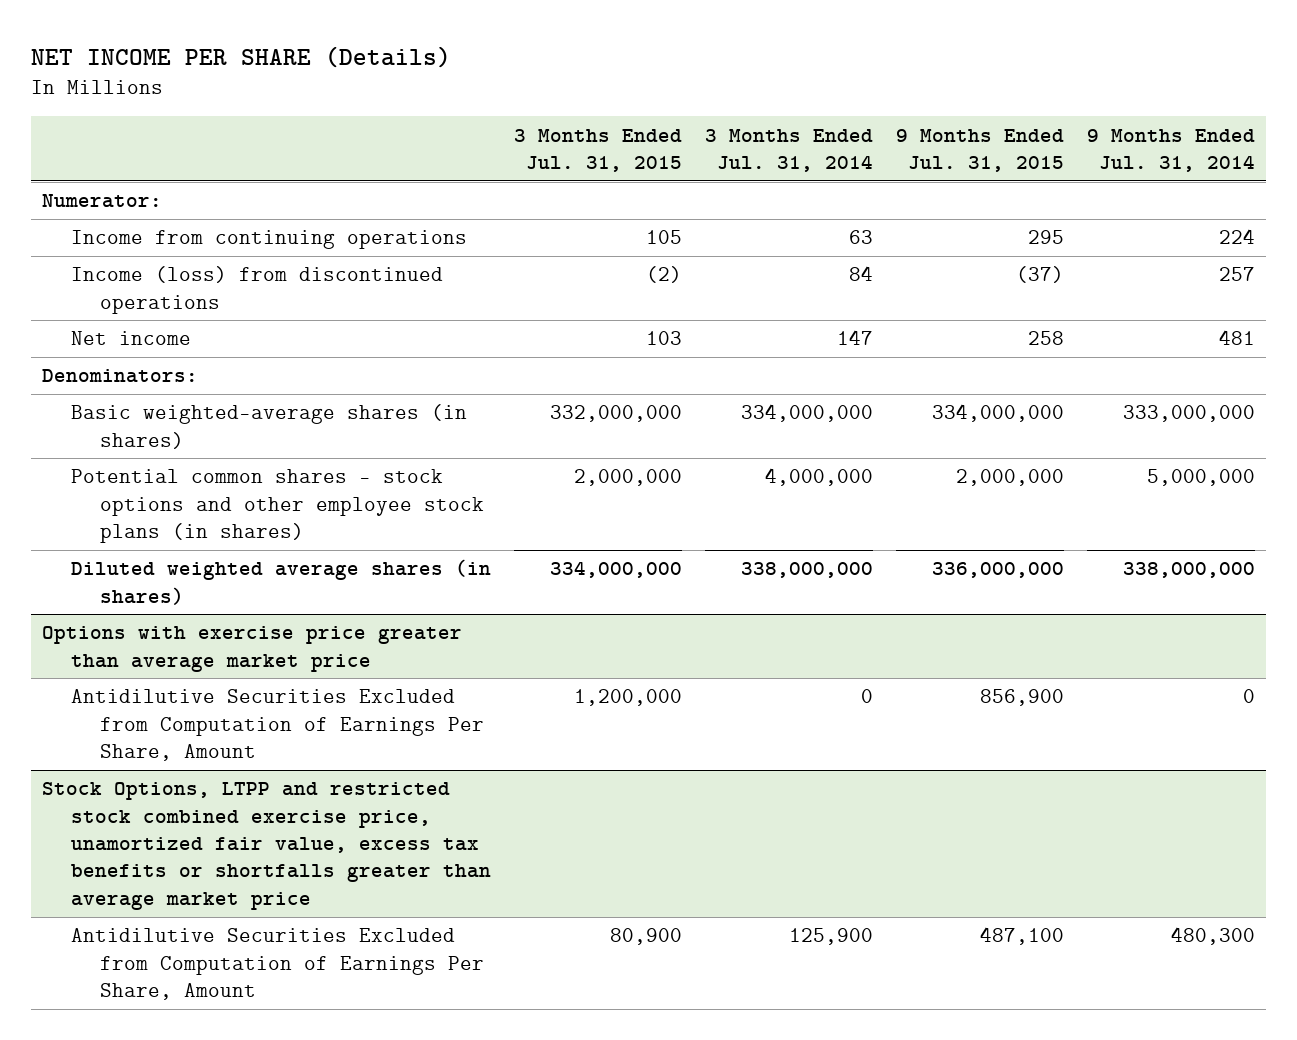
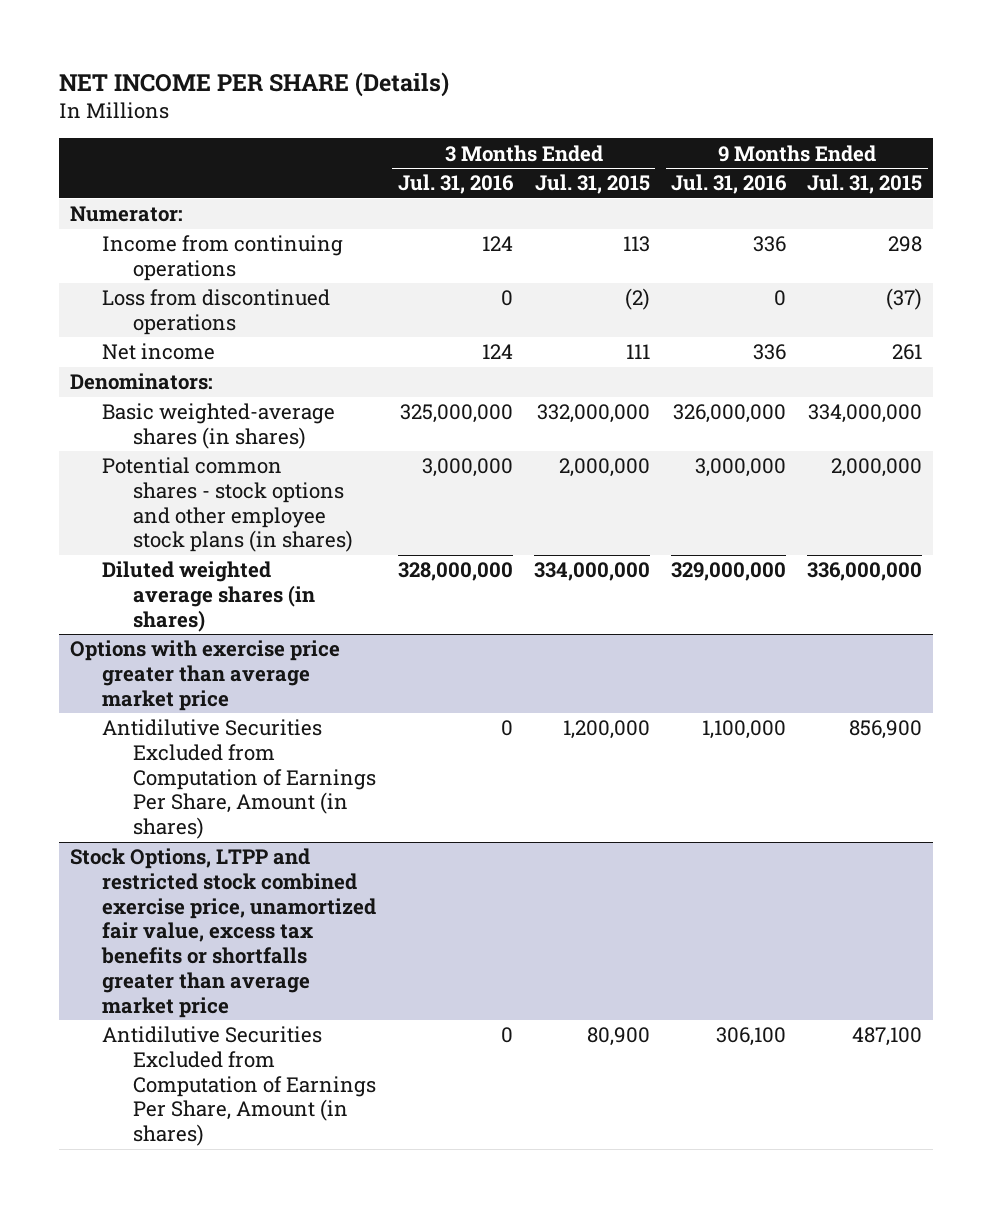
- | 3 Months Ended Jul. 31, 2015 | 3 Months Ended Jul. 31, 2014 | 9 Months Ended Jul. 31, 2015 | 9 Months Ended Jul. 31, 2014
+ | 3 Months Ended Jul. 31, 2016 | 3 Months Ended Jul. 31, 2015 | 9 Months Ended Jul. 31, 2016 | 9 Months Ended Jul. 31, 2015
- Income from continuing operations | 105 | 63 | 295 | 224
- Income (loss) from discontinued operations | (2) | 84 | (37) | 257
- Net income | 103 | 147 | 258 | 481
+ Income from continuing operations | 124 | 113 | 336 | 298
+ Loss from discontinued operations | 0 | (2) | 0 | (37)
+ Net income | 124 | 111 | 336 | 261
@ Options with exercise price greater than average market price
- Antidilutive Securities Excluded from Computation of Earnings Per Share, Amount | 1,200,000 | 0 | 856,900 | 0
+ Antidilutive Securities Excluded from Computation of Earnings Per Share, Amount (in shares) | 0 | 1,200,000 | 1,100,000 | 856,900
@ Stock Options, LTPP and restricted stock combined exercise price, unamortized fair value, excess tax benefits or shortfalls greater than average market price
- Antidilutive Securities Excluded from Computation of Earnings Per Share, Amount | 80,900 | 125,900 | 487,100 | 480,300
+ Antidilutive Securities Excluded from Computation of Earnings Per Share, Amount (in shares) | 0 | 80,900 | 306,100 | 487,100

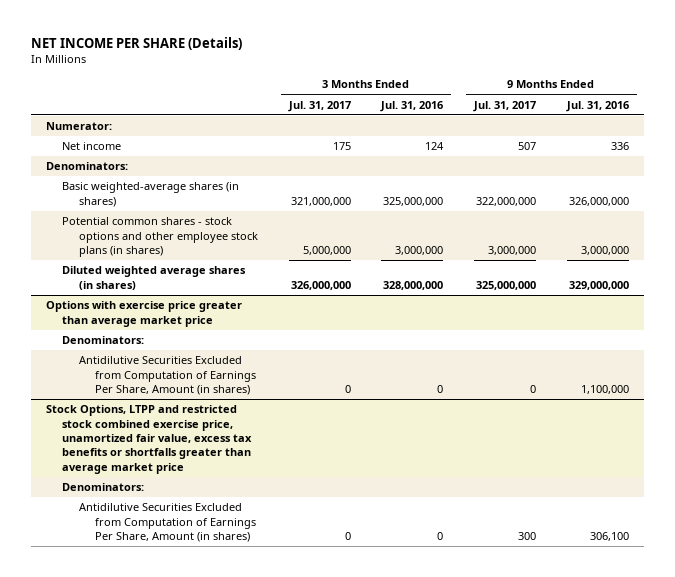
- | 3 Months Ended Jul. 31, 2016 | 3 Months Ended Jul. 31, 2015 | 9 Months Ended Jul. 31, 2016 | 9 Months Ended Jul. 31, 2015
+ | 3 Months Ended Jul. 31, 2017 | 3 Months Ended Jul. 31, 2016 | 9 Months Ended Jul. 31, 2017 | 9 Months Ended Jul. 31, 2016
- Income from continuing operations | 124 | 113 | 336 | 298
- Loss from discontinued operations | 0 | (2) | 0 | (37)
@ Options with exercise price greater than average market price
+ Denominators:
@ Stock Options, LTPP and restricted stock combined exercise price, unamortized fair value, excess tax benefits or shortfalls greater than average market price
+ Denominators:

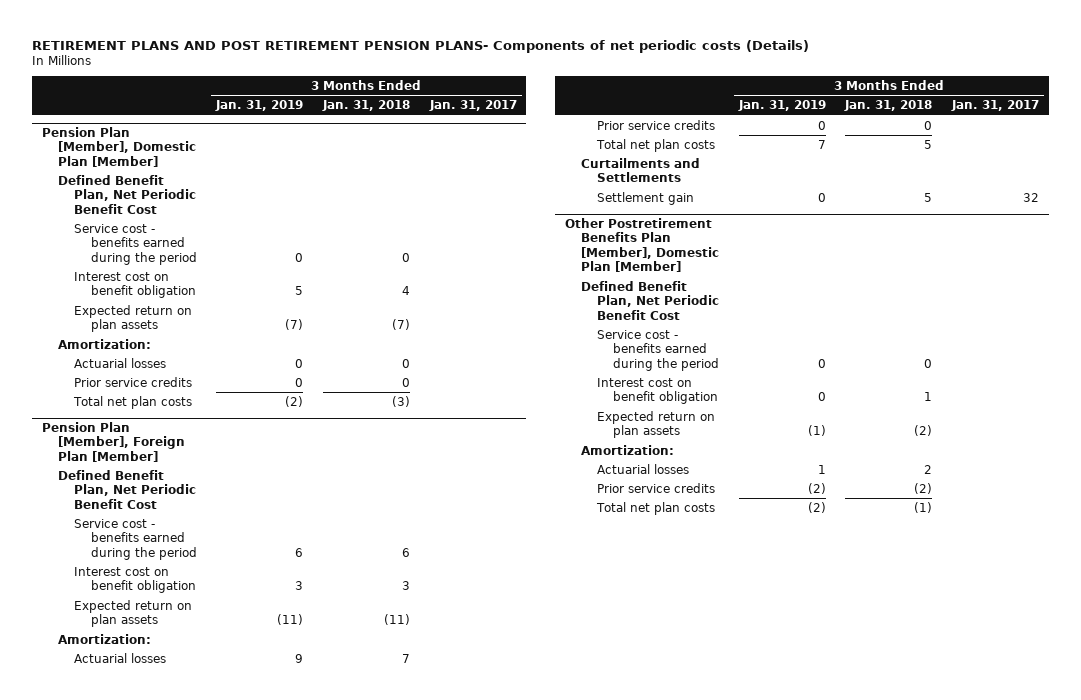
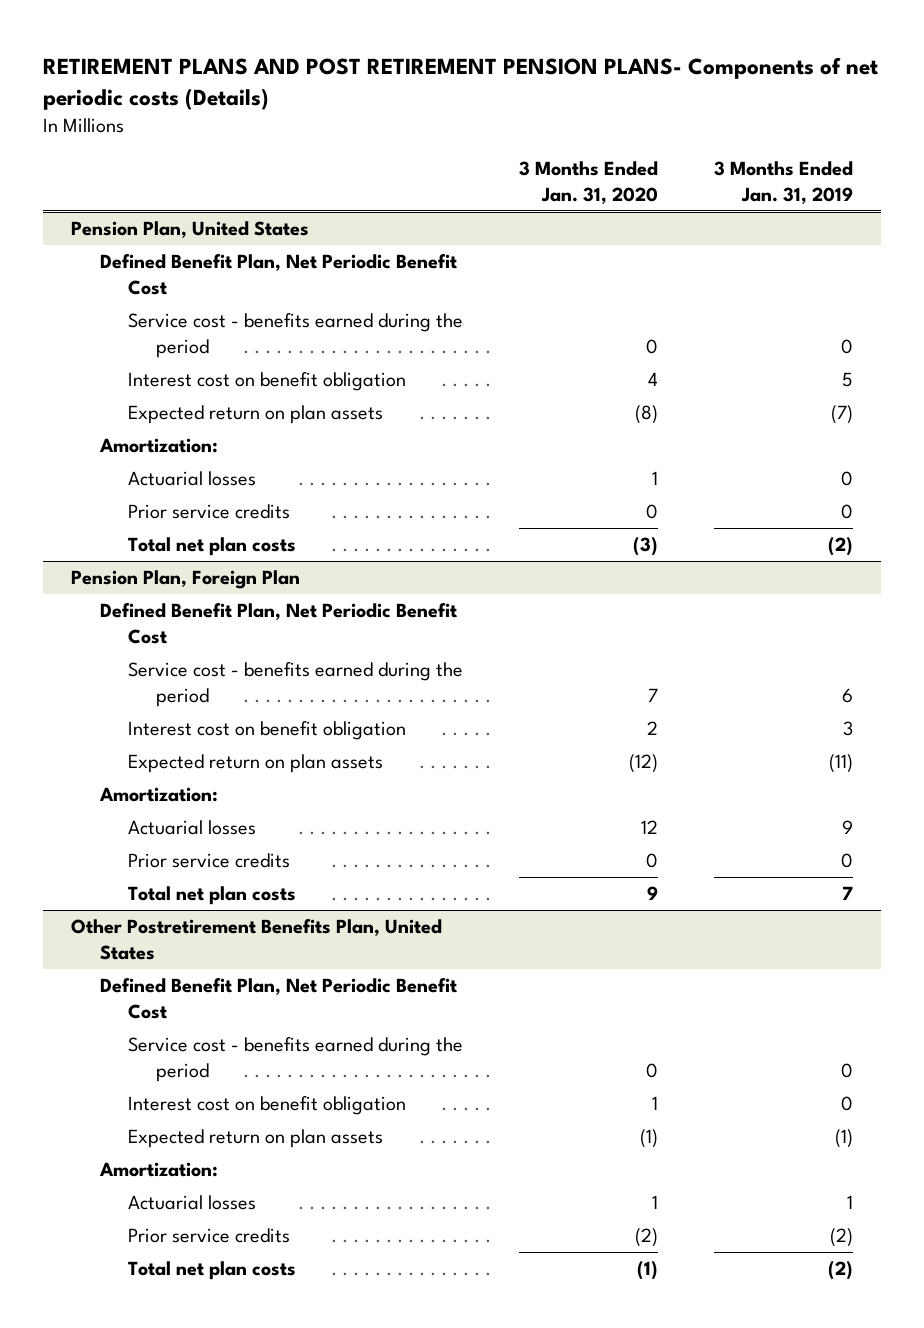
- | 3 Months Ended Jan. 31, 2019 | 3 Months Ended Jan. 31, 2018 | 3 Months Ended Jan. 31, 2017
+ | 3 Months Ended Jan. 31, 2020 | 3 Months Ended Jan. 31, 2019
- Pension Plan [Member], Domestic Plan [Member]
+ Pension Plan, United States
- Pension Plan [Member], Foreign Plan [Member]
+ Pension Plan, Foreign Plan
- Curtailments and Settlements
- Settlement gain | 0 | 5 | 32
- Other Postretirement Benefits Plan [Member], Domestic Plan [Member]
+ Other Postretirement Benefits Plan, United States

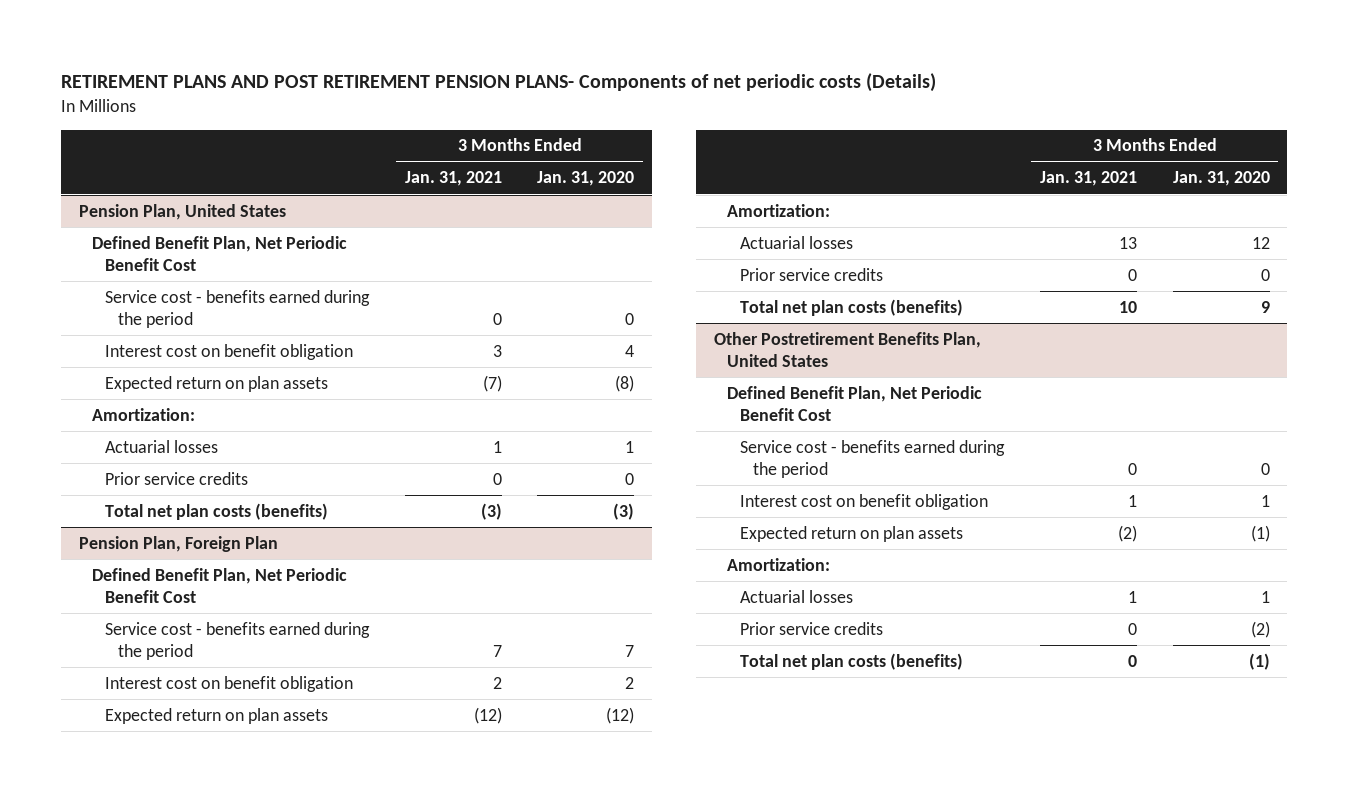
- | 3 Months Ended Jan. 31, 2020 | 3 Months Ended Jan. 31, 2019
+ | 3 Months Ended Jan. 31, 2021 | 3 Months Ended Jan. 31, 2020
@ Pension Plan, United States
- Total net plan costs | (3) | (2)
+ Total net plan costs (benefits) | (3) | (3)
@ Pension Plan, Foreign Plan
- Total net plan costs | 9 | 7
+ Total net plan costs (benefits) | 10 | 9
@ Other Postretirement Benefits Plan, United States
- Total net plan costs | (1) | (2)
+ Total net plan costs (benefits) | 0 | (1)

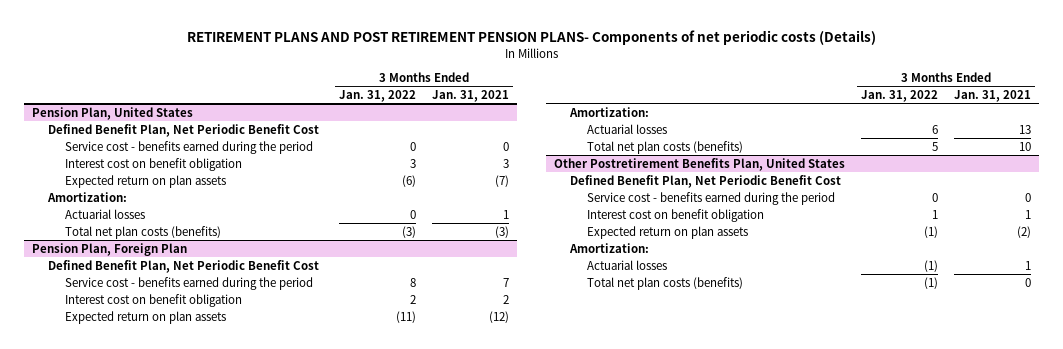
- | 3 Months Ended Jan. 31, 2021 | 3 Months Ended Jan. 31, 2020
+ | 3 Months Ended Jan. 31, 2022 | 3 Months Ended Jan. 31, 2021
@ Pension Plan, United States
- Prior service credits | 0 | 0
@ Pension Plan, Foreign Plan
- Prior service credits | 0 | 0
@ Other Postretirement Benefits Plan, United States
- Prior service credits | 0 | (2)

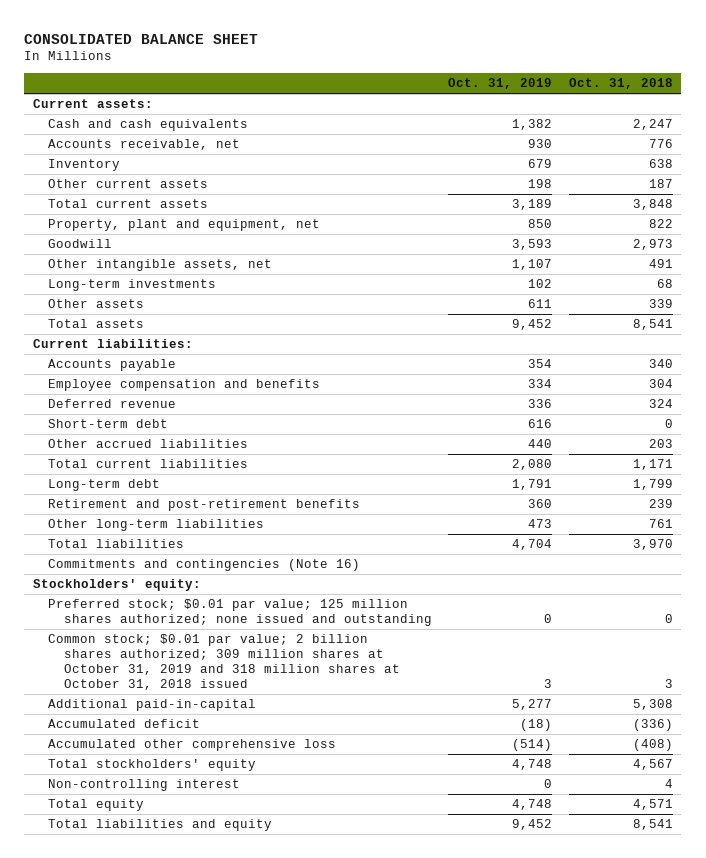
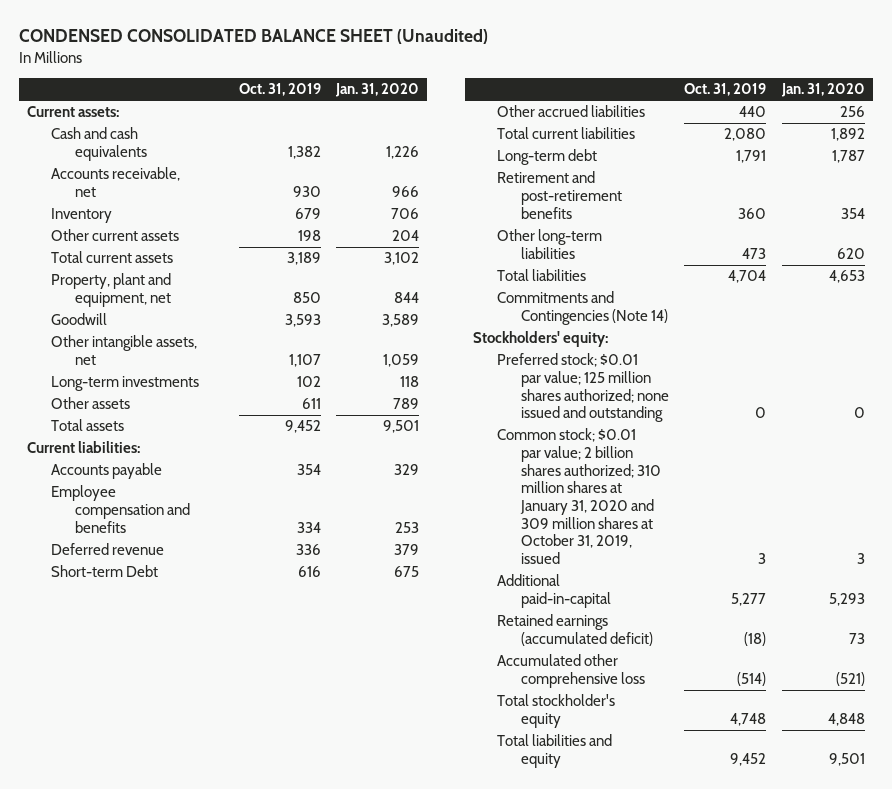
- CONSOLIDATED BALANCE SHEET
+ CONDENSED CONSOLIDATED BALANCE SHEET (Unaudited)
- | Oct. 31, 2019 | Oct. 31, 2018
+ | Oct. 31, 2019 | Jan. 31, 2020
- Short-term debt | 616 | 0
+ Short-term Debt | 616 | 675
- Commitments and contingencies (Note 16)
+ Commitments and Contingencies (Note 14)
- Common stock; $0.01 par value; 2 billion shares authorized; 309 million shares at October 31, 2019 and 318 million shares at October 31, 2018 issued | 3 | 3
+ Common stock; $0.01 par value; 2 billion shares authorized; 310 million shares at January 31, 2020 and 309 million shares at October 31, 2019, issued | 3 | 3
- Accumulated deficit | (18) | (336)
+ Retained earnings (accumulated deficit) | (18) | 73
- Total stockholders' equity | 4,748 | 4,567
- Non-controlling interest | 0 | 4
- Total equity | 4,748 | 4,571
+ Total stockholder's equity | 4,748 | 4,848

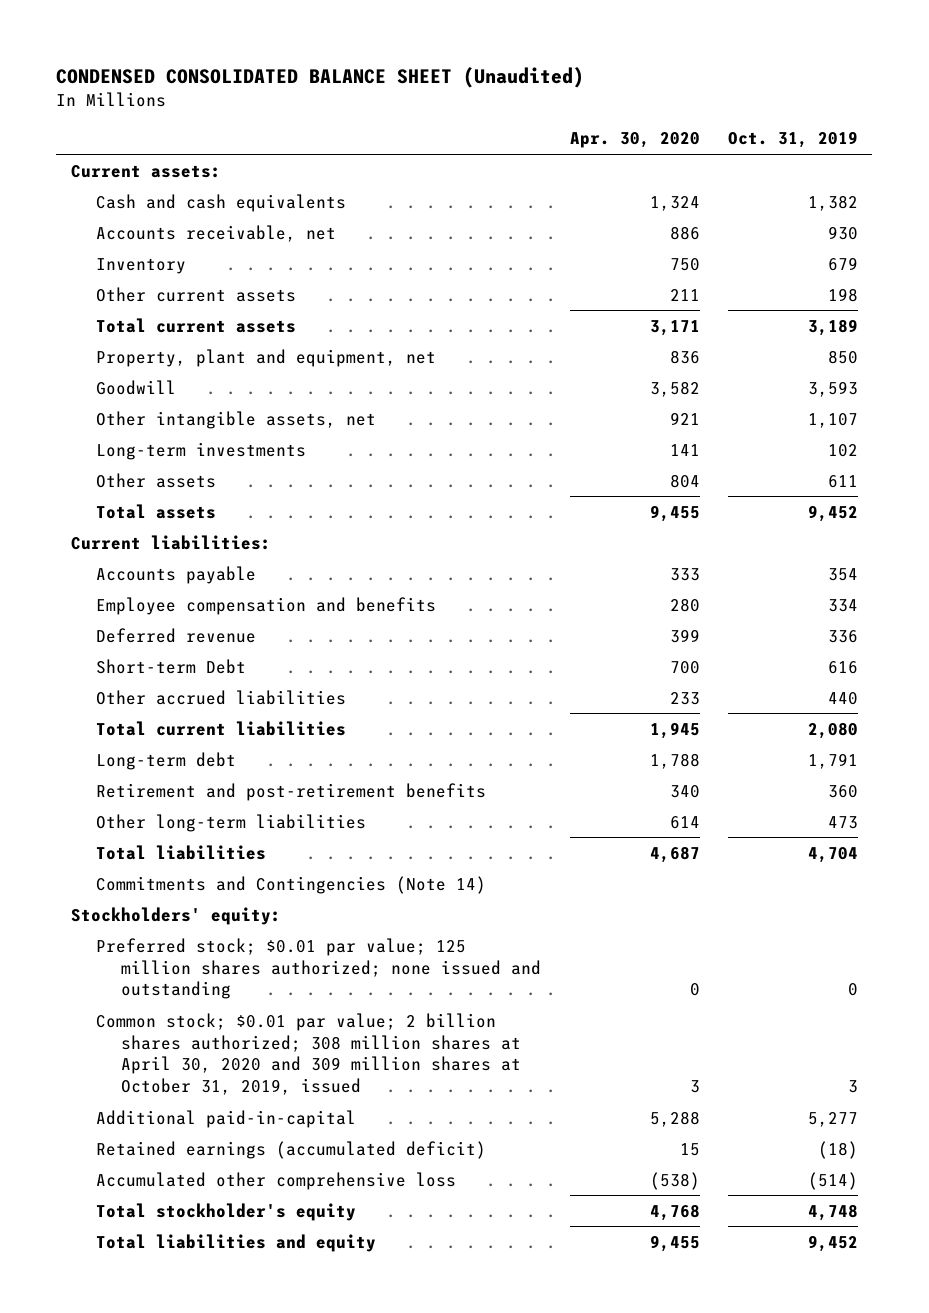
- | Oct. 31, 2019 | Jan. 31, 2020
+ | Apr. 30, 2020 | Oct. 31, 2019
- Common stock; $0.01 par value; 2 billion shares authorized; 310 million shares at January 31, 2020 and 309 million shares at October 31, 2019, issued | 3 | 3
+ Common stock; $0.01 par value; 2 billion shares authorized; 308 million shares at April 30, 2020 and 309 million shares at October 31, 2019, issued | 3 | 3

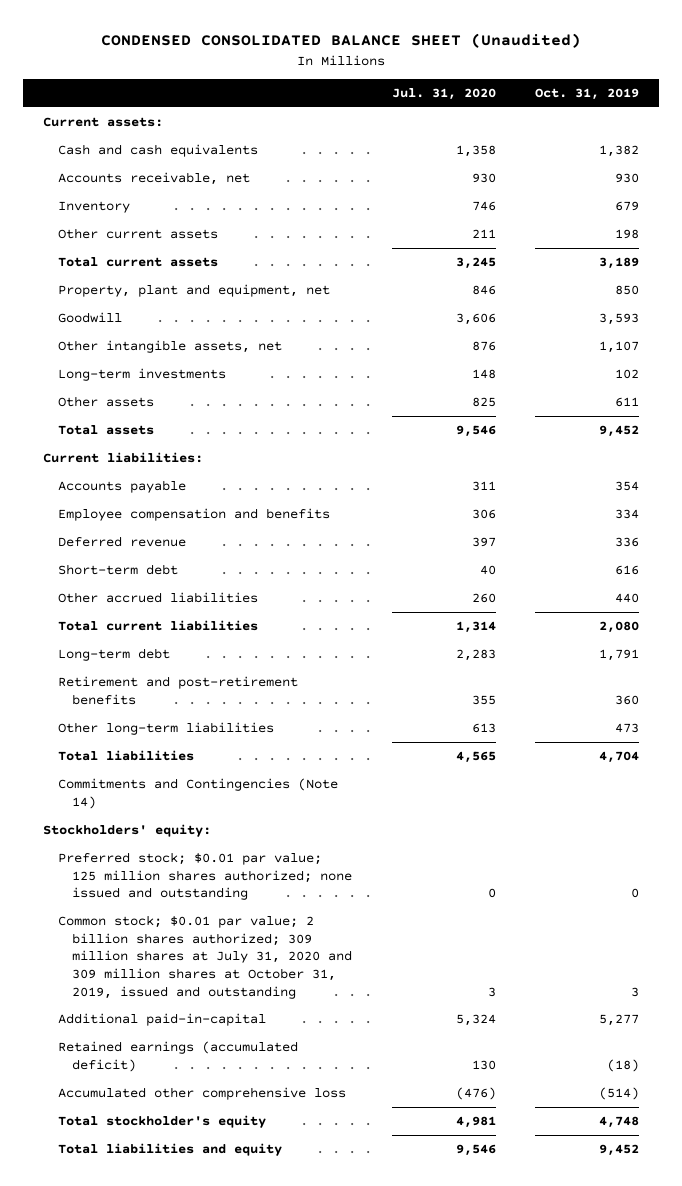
- | Apr. 30, 2020 | Oct. 31, 2019
+ | Jul. 31, 2020 | Oct. 31, 2019
- Short-term Debt | 700 | 616
+ Short-term debt | 40 | 616
- Common stock; $0.01 par value; 2 billion shares authorized; 308 million shares at April 30, 2020 and 309 million shares at October 31, 2019, issued | 3 | 3
+ Common stock; $0.01 par value; 2 billion shares authorized; 309 million shares at July 31, 2020 and 309 million shares at October 31, 2019, issued and outstanding | 3 | 3

